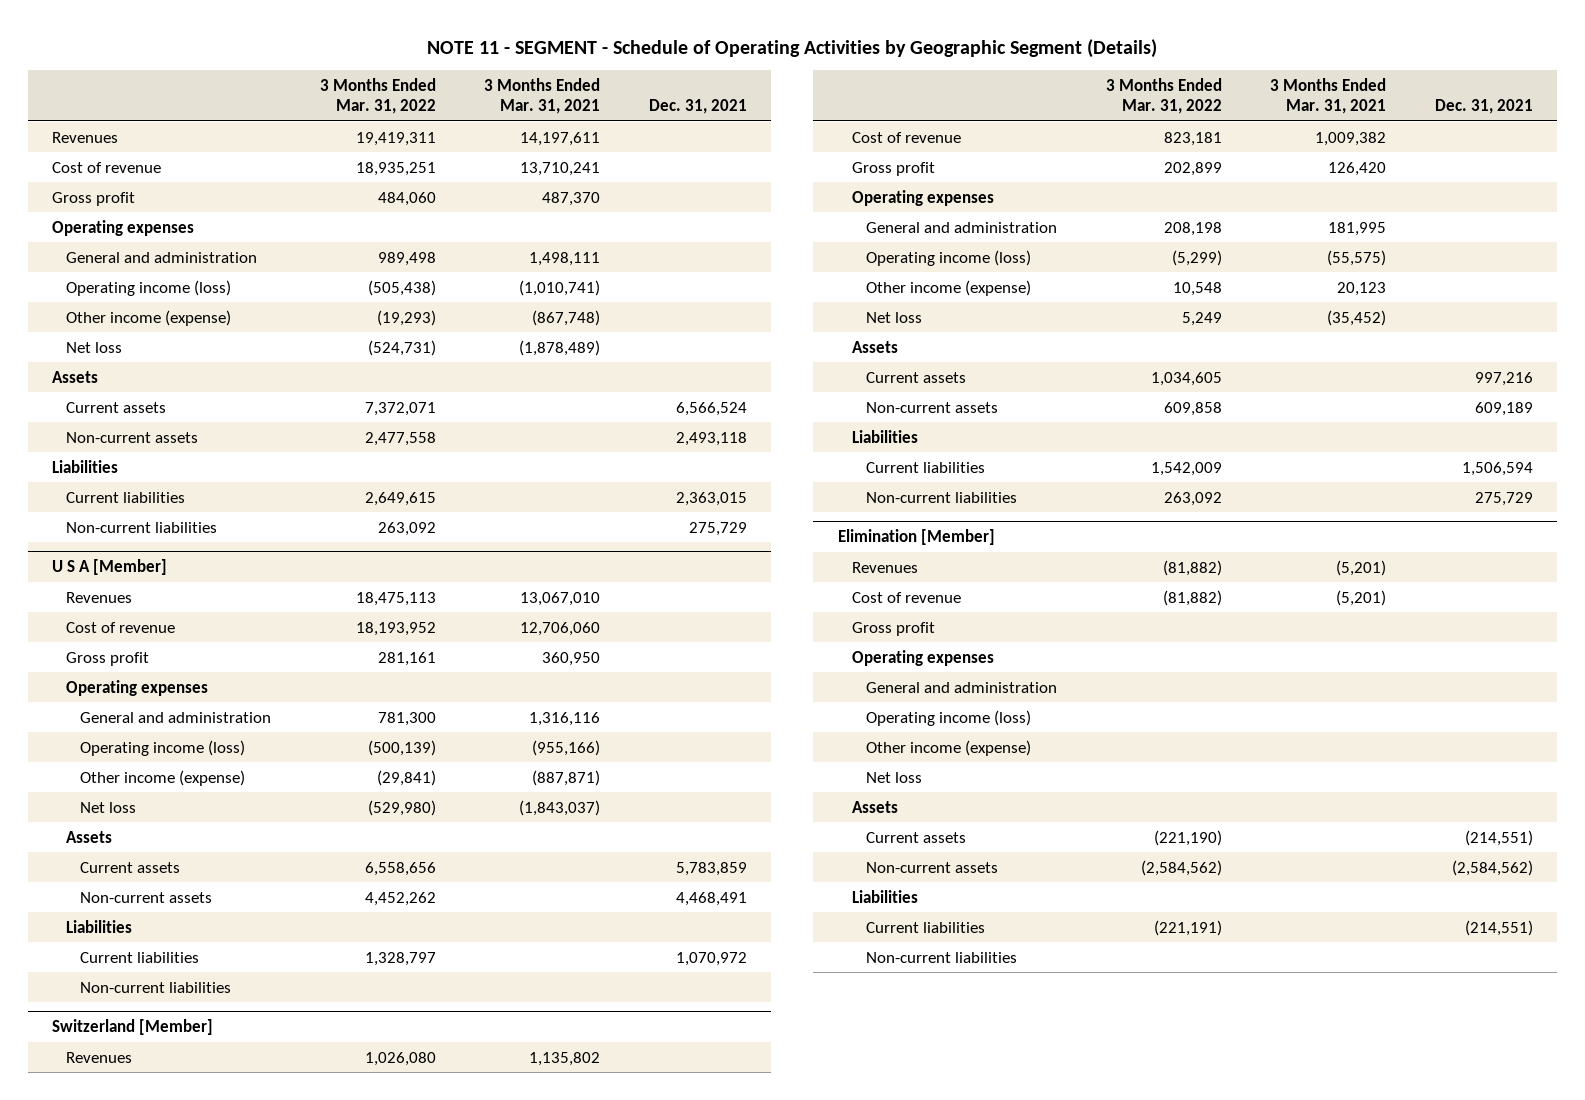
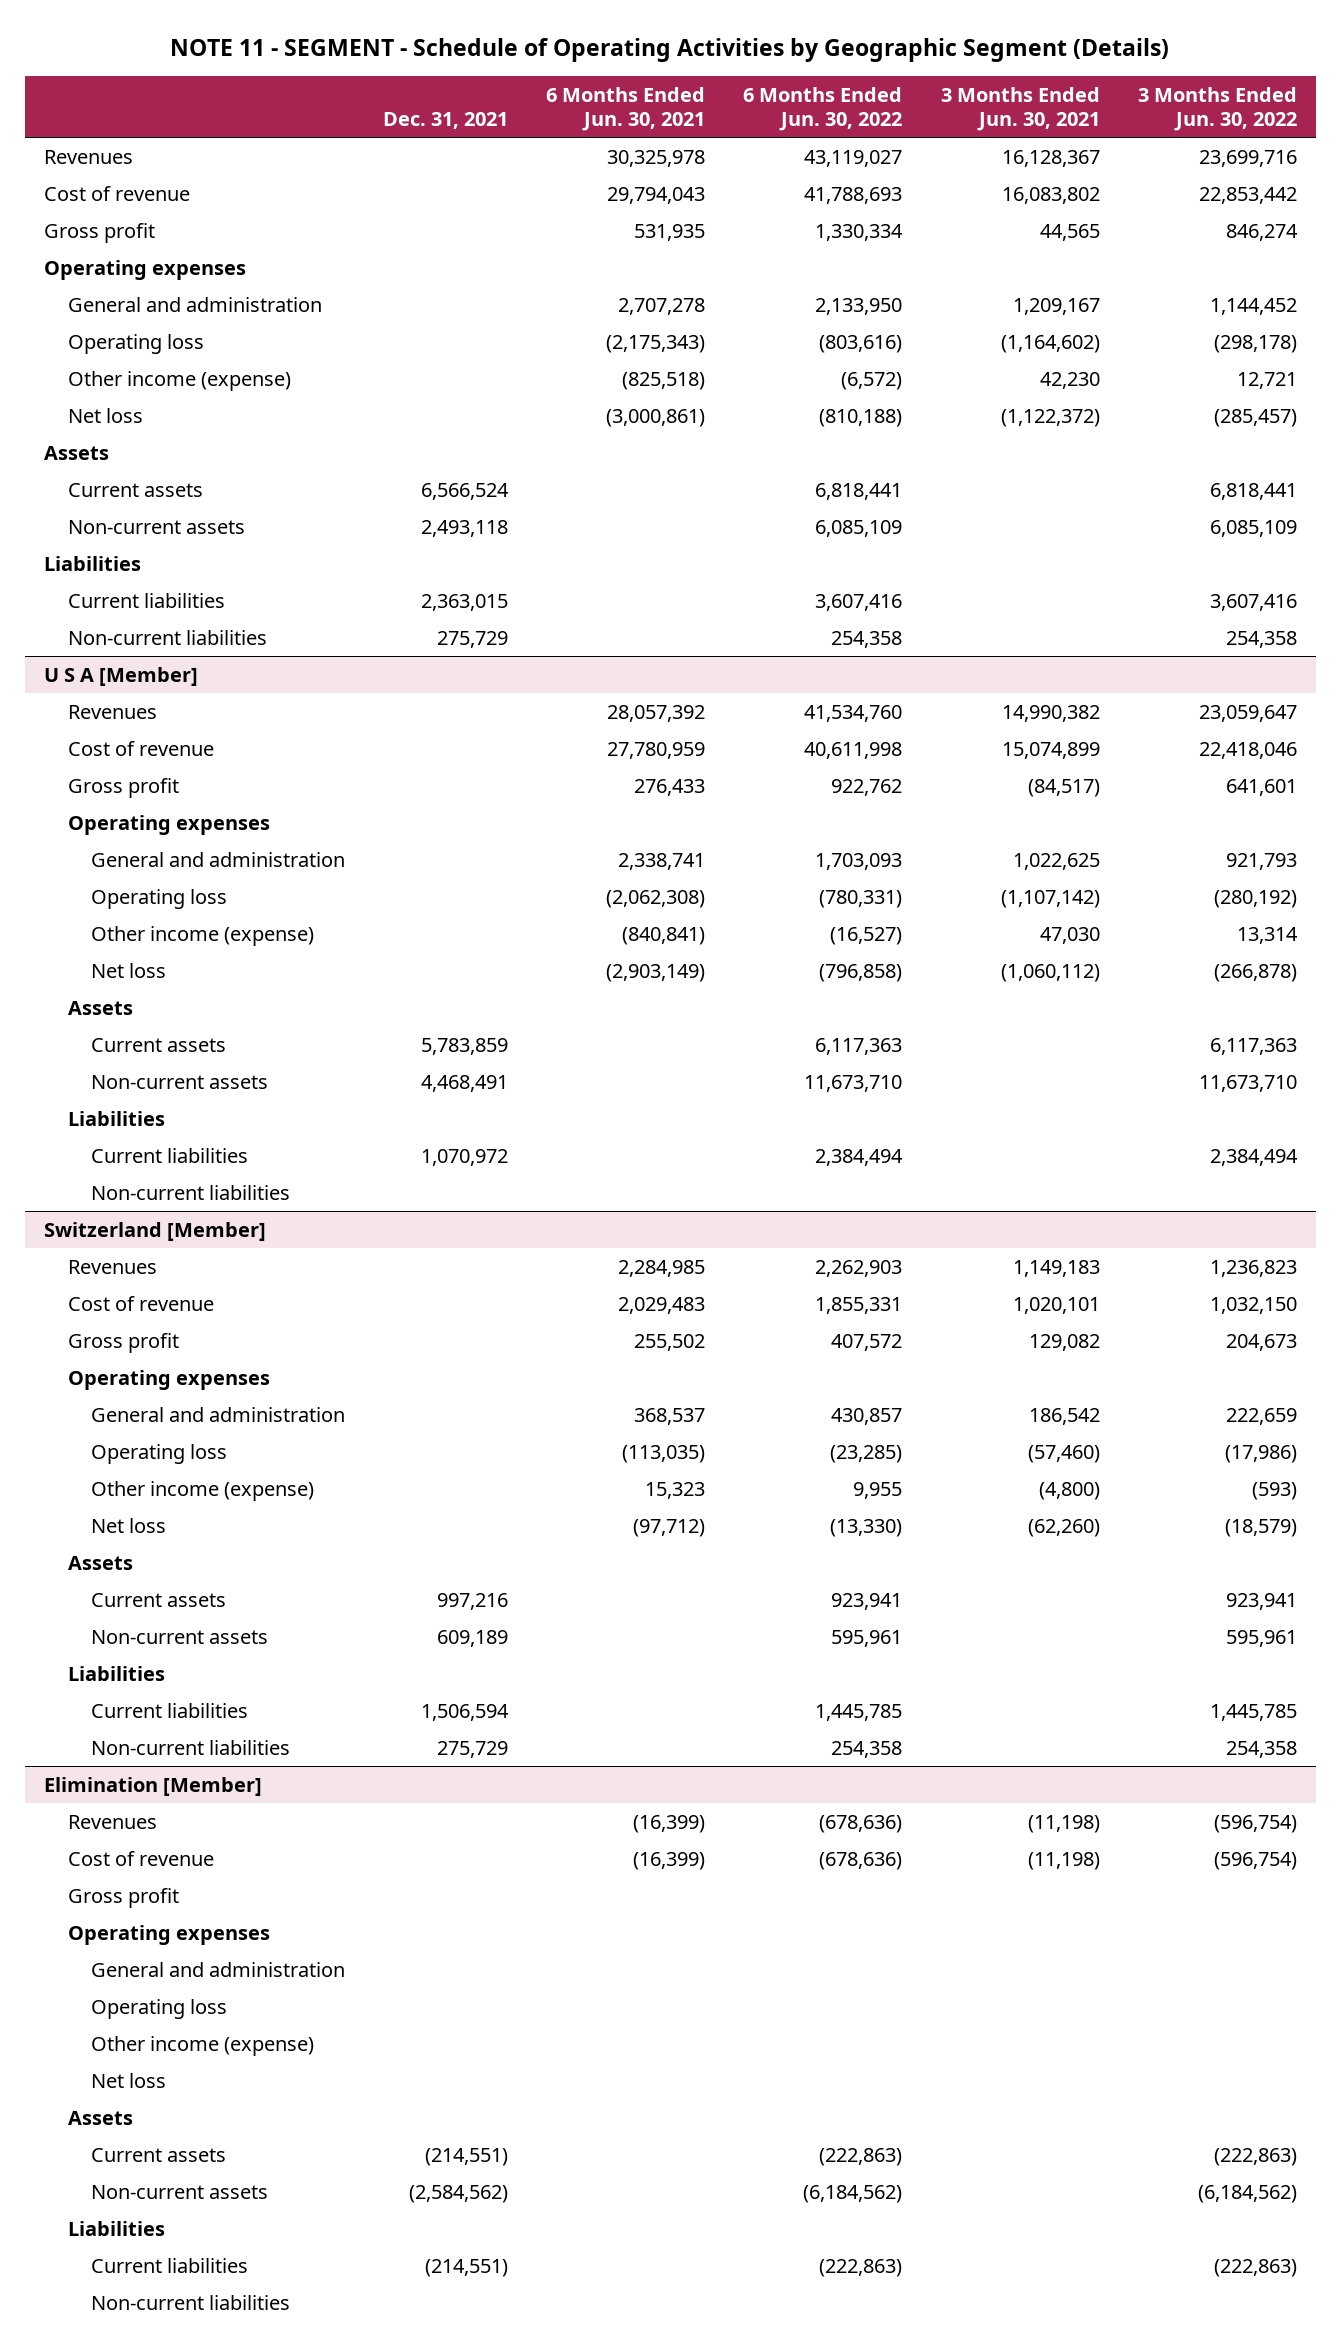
- | 3 Months Ended Mar. 31, 2022 | 3 Months Ended Mar. 31, 2021 | Dec. 31, 2021
+ | Dec. 31, 2021 | 6 Months Ended Jun. 30, 2021 | 6 Months Ended Jun. 30, 2022 | 3 Months Ended Jun. 30, 2021 | 3 Months Ended Jun. 30, 2022
- Operating income (loss) | (505,438) | (1,010,741) |
+ Operating loss | | (2,175,343) | (803,616) | (1,164,602) | (298,178)
@ U S A [Member]
- Operating income (loss) | (500,139) | (955,166) |
+ Operating loss | | (2,062,308) | (780,331) | (1,107,142) | (280,192)
@ Switzerland [Member]
- Operating income (loss) | (5,299) | (55,575) |
+ Operating loss | | (113,035) | (23,285) | (57,460) | (17,986)
@ Elimination [Member]
- Operating income (loss)
+ Operating loss

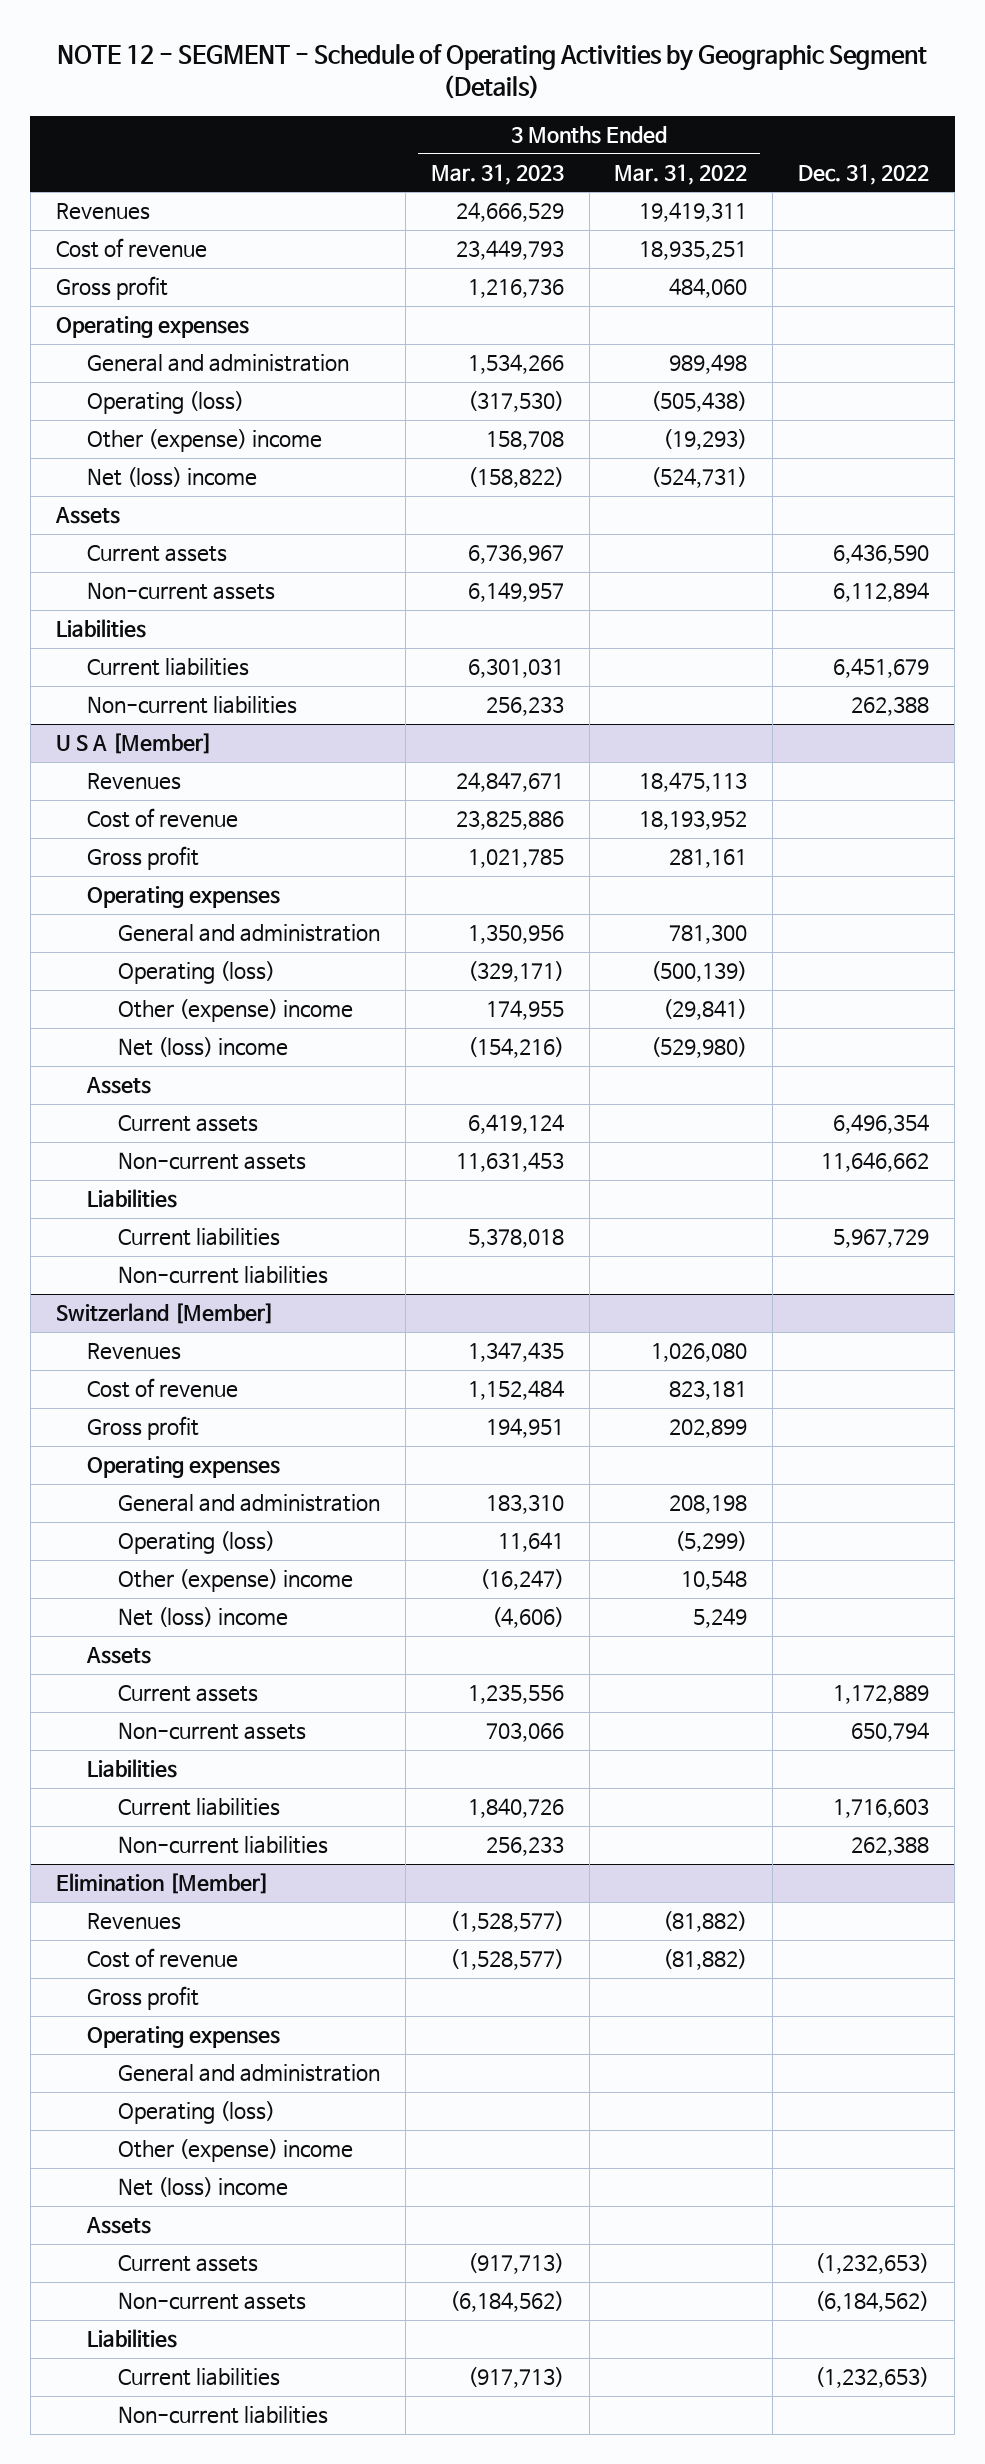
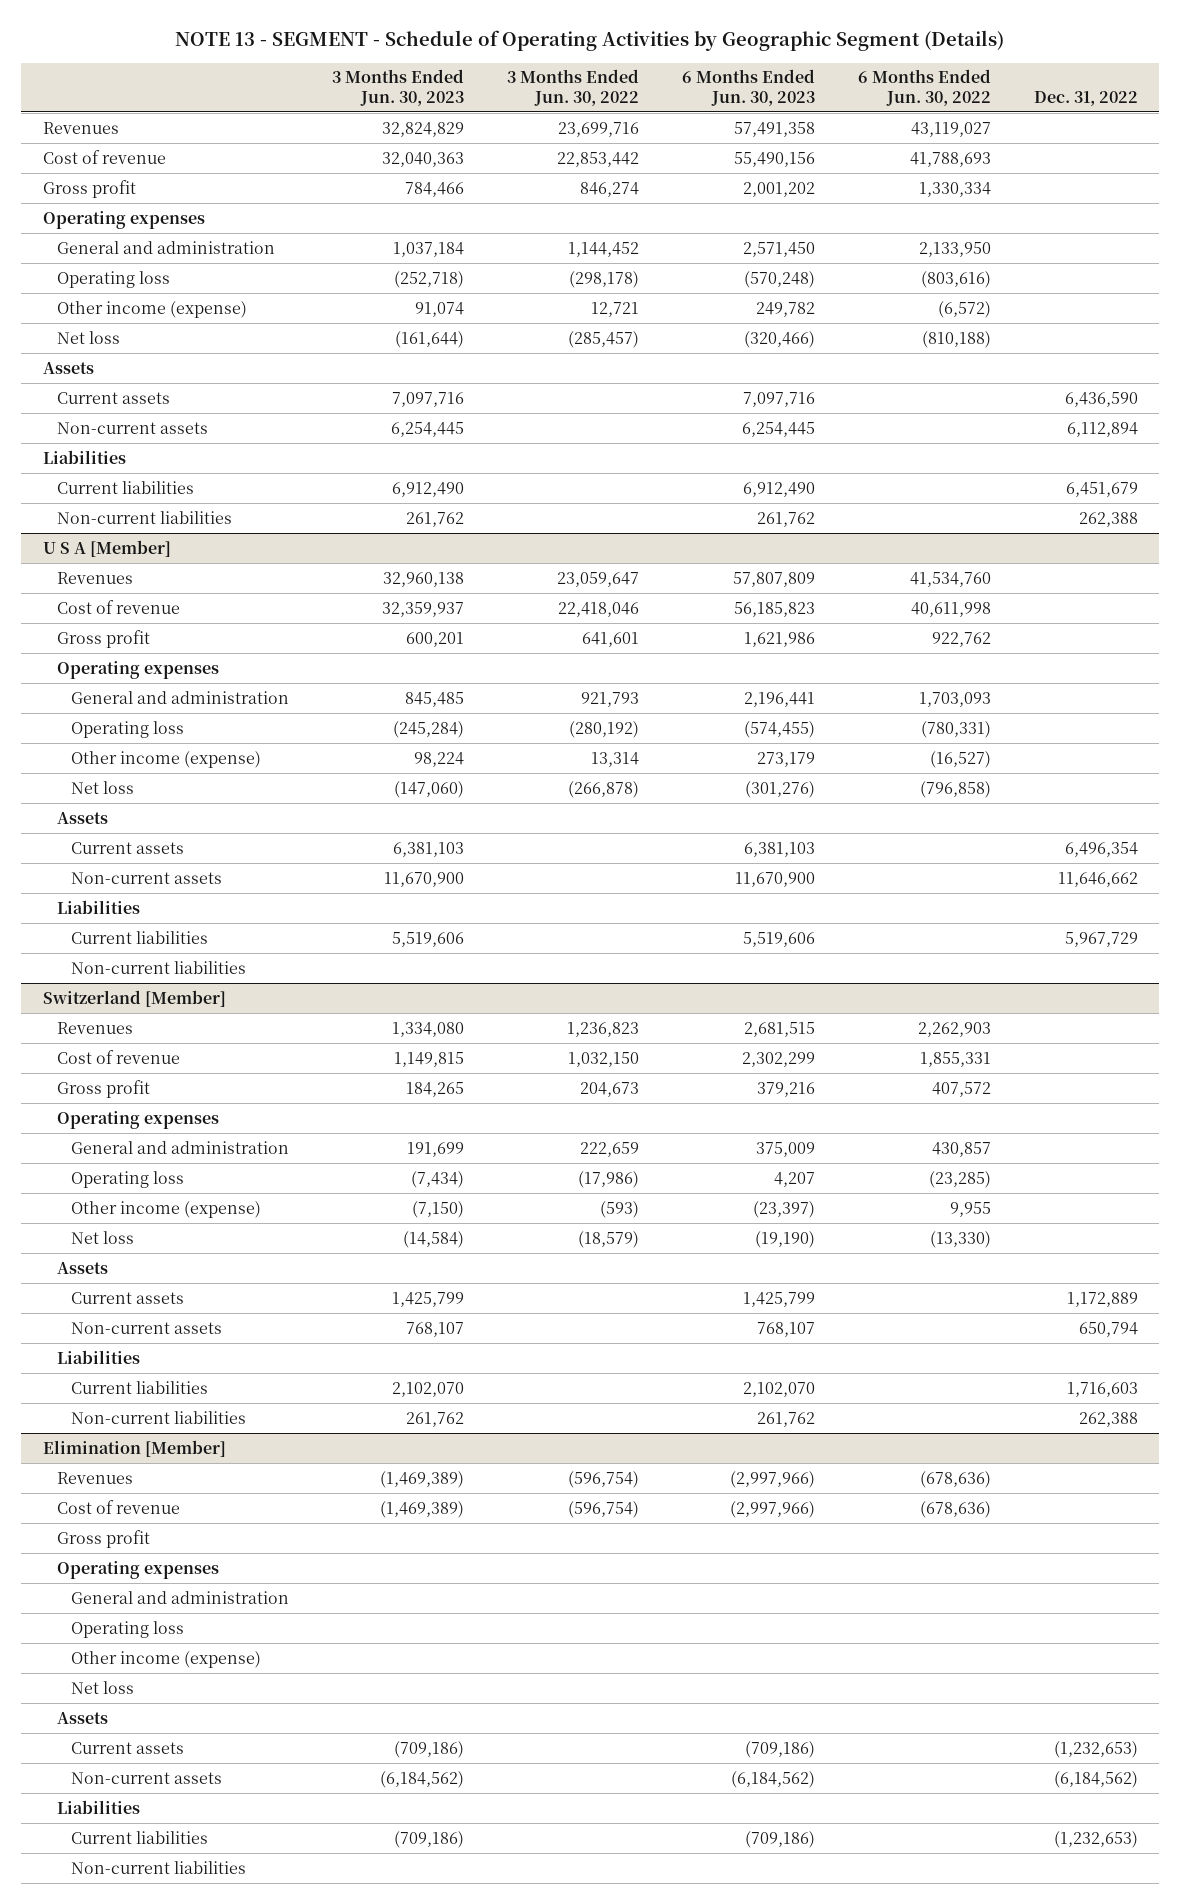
- NOTE 12 - SEGMENT - Schedule of Operating Activities by Geographic Segment (Details)
+ NOTE 13 - SEGMENT - Schedule of Operating Activities by Geographic Segment (Details)
- | 3 Months Ended Mar. 31, 2023 | 3 Months Ended Mar. 31, 2022 | Dec. 31, 2022
+ | 3 Months Ended Jun. 30, 2023 | 3 Months Ended Jun. 30, 2022 | 6 Months Ended Jun. 30, 2023 | 6 Months Ended Jun. 30, 2022 | Dec. 31, 2022
- Operating (loss) | (317,530) | (505,438) |
- Other (expense) income | 158,708 | (19,293) |
- Net (loss) income | (158,822) | (524,731) |
+ Operating loss | (252,718) | (298,178) | (570,248) | (803,616) |
+ Other income (expense) | 91,074 | 12,721 | 249,782 | (6,572) |
+ Net loss | (161,644) | (285,457) | (320,466) | (810,188) |
@ U S A [Member]
- Operating (loss) | (329,171) | (500,139) |
- Other (expense) income | 174,955 | (29,841) |
- Net (loss) income | (154,216) | (529,980) |
+ Operating loss | (245,284) | (280,192) | (574,455) | (780,331) |
+ Other income (expense) | 98,224 | 13,314 | 273,179 | (16,527) |
+ Net loss | (147,060) | (266,878) | (301,276) | (796,858) |
@ Switzerland [Member]
- Operating (loss) | 11,641 | (5,299) |
- Other (expense) income | (16,247) | 10,548 |
- Net (loss) income | (4,606) | 5,249 |
+ Operating loss | (7,434) | (17,986) | 4,207 | (23,285) |
+ Other income (expense) | (7,150) | (593) | (23,397) | 9,955 |
+ Net loss | (14,584) | (18,579) | (19,190) | (13,330) |
@ Elimination [Member]
- Operating (loss)
- Other (expense) income
- Net (loss) income
+ Operating loss
+ Other income (expense)
+ Net loss

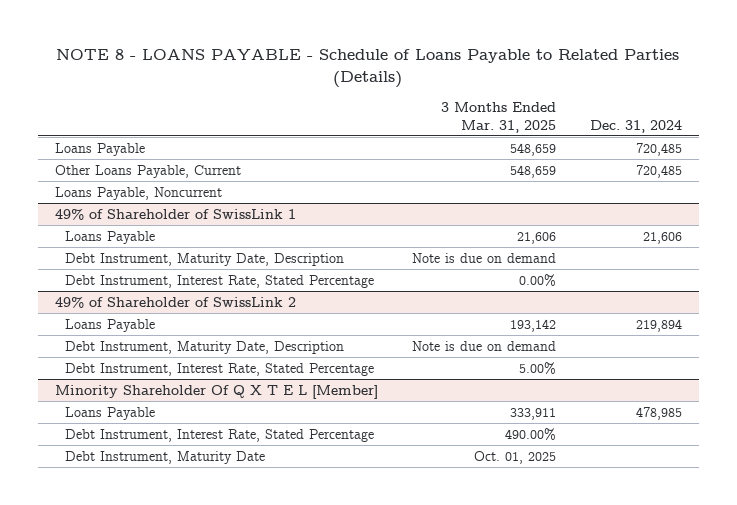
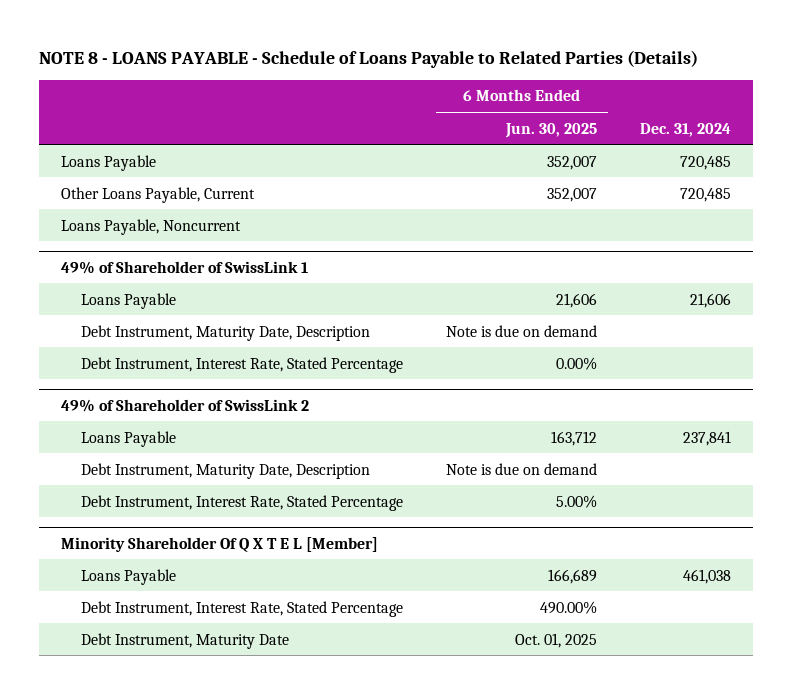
- | 3 Months Ended Mar. 31, 2025 | Dec. 31, 2024
+ | 6 Months Ended Jun. 30, 2025 | Dec. 31, 2024
@ 49% of Shareholder of SwissLink 2
- Loans Payable | 193,142 | 219,894
+ Loans Payable | 163,712 | 237,841
@ Minority Shareholder Of Q X T E L [Member]
- Loans Payable | 333,911 | 478,985
+ Loans Payable | 166,689 | 461,038

